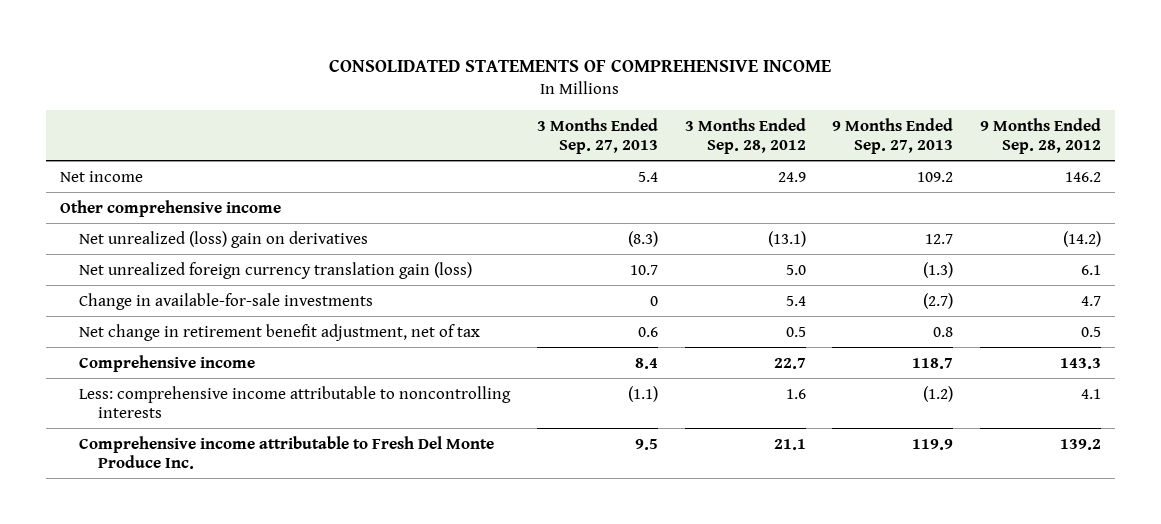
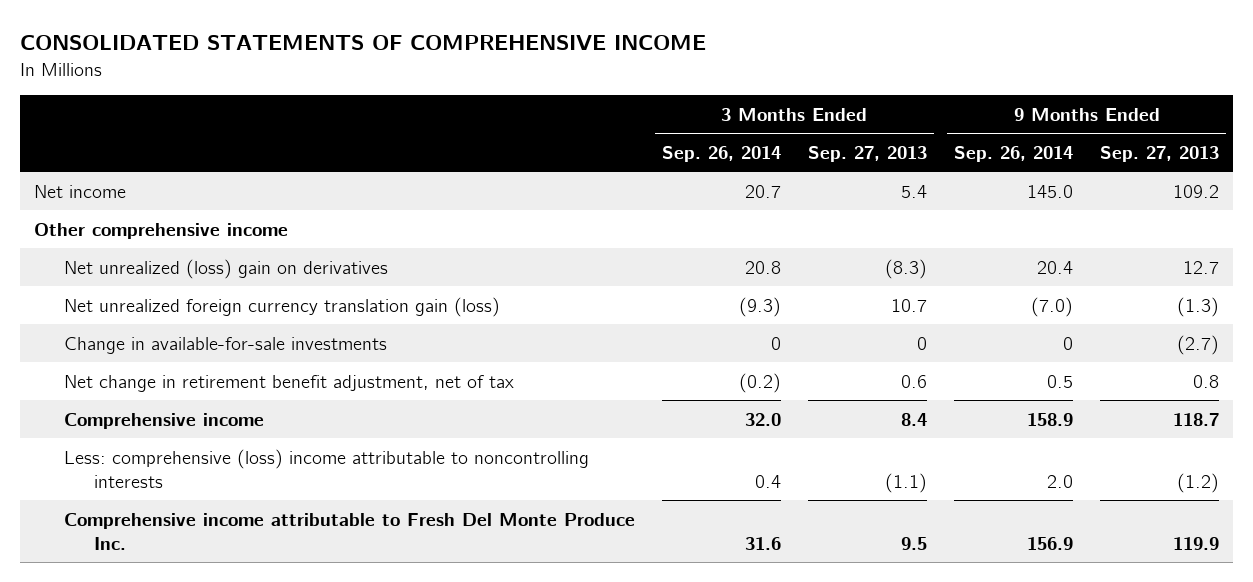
- | 3 Months Ended Sep. 27, 2013 | 3 Months Ended Sep. 28, 2012 | 9 Months Ended Sep. 27, 2013 | 9 Months Ended Sep. 28, 2012
+ | 3 Months Ended Sep. 26, 2014 | 3 Months Ended Sep. 27, 2013 | 9 Months Ended Sep. 26, 2014 | 9 Months Ended Sep. 27, 2013
- Less: comprehensive income attributable to noncontrolling interests | (1.1) | 1.6 | (1.2) | 4.1
+ Less: comprehensive (loss) income attributable to noncontrolling interests | 0.4 | (1.1) | 2.0 | (1.2)

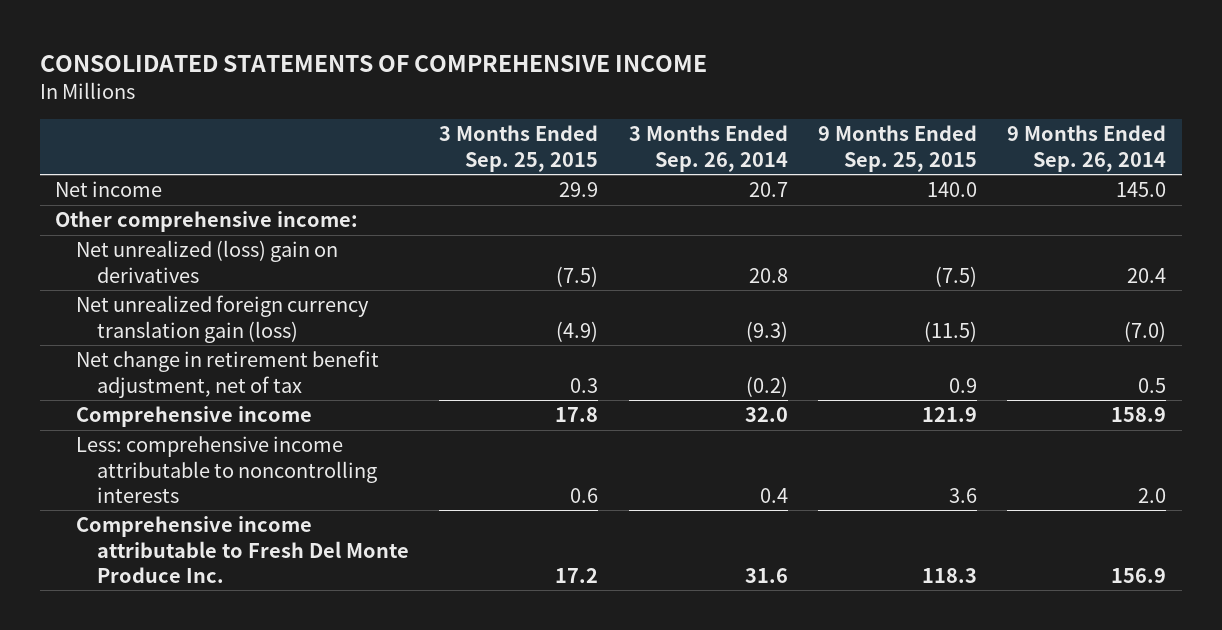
- | 3 Months Ended Sep. 26, 2014 | 3 Months Ended Sep. 27, 2013 | 9 Months Ended Sep. 26, 2014 | 9 Months Ended Sep. 27, 2013
+ | 3 Months Ended Sep. 25, 2015 | 3 Months Ended Sep. 26, 2014 | 9 Months Ended Sep. 25, 2015 | 9 Months Ended Sep. 26, 2014
- Other comprehensive income
+ Other comprehensive income:
- Change in available-for-sale investments | 0 | 0 | 0 | (2.7)
- Less: comprehensive (loss) income attributable to noncontrolling interests | 0.4 | (1.1) | 2.0 | (1.2)
+ Less: comprehensive income attributable to noncontrolling interests | 0.6 | 0.4 | 3.6 | 2.0

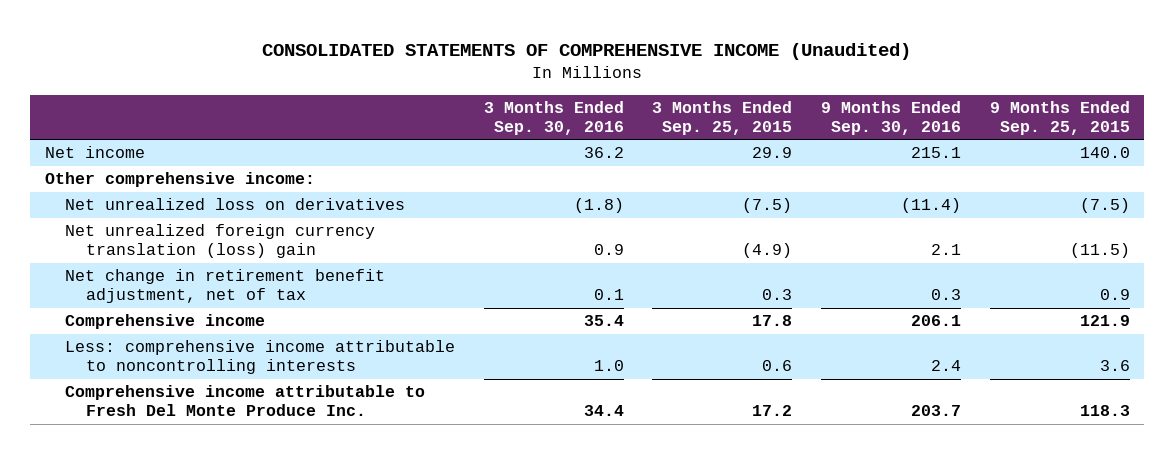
- CONSOLIDATED STATEMENTS OF COMPREHENSIVE INCOME
+ CONSOLIDATED STATEMENTS OF COMPREHENSIVE INCOME (Unaudited)
- | 3 Months Ended Sep. 25, 2015 | 3 Months Ended Sep. 26, 2014 | 9 Months Ended Sep. 25, 2015 | 9 Months Ended Sep. 26, 2014
+ | 3 Months Ended Sep. 30, 2016 | 3 Months Ended Sep. 25, 2015 | 9 Months Ended Sep. 30, 2016 | 9 Months Ended Sep. 25, 2015
- Net unrealized (loss) gain on derivatives | (7.5) | 20.8 | (7.5) | 20.4
- Net unrealized foreign currency translation gain (loss) | (4.9) | (9.3) | (11.5) | (7.0)
+ Net unrealized loss on derivatives | (1.8) | (7.5) | (11.4) | (7.5)
+ Net unrealized foreign currency translation (loss) gain | 0.9 | (4.9) | 2.1 | (11.5)

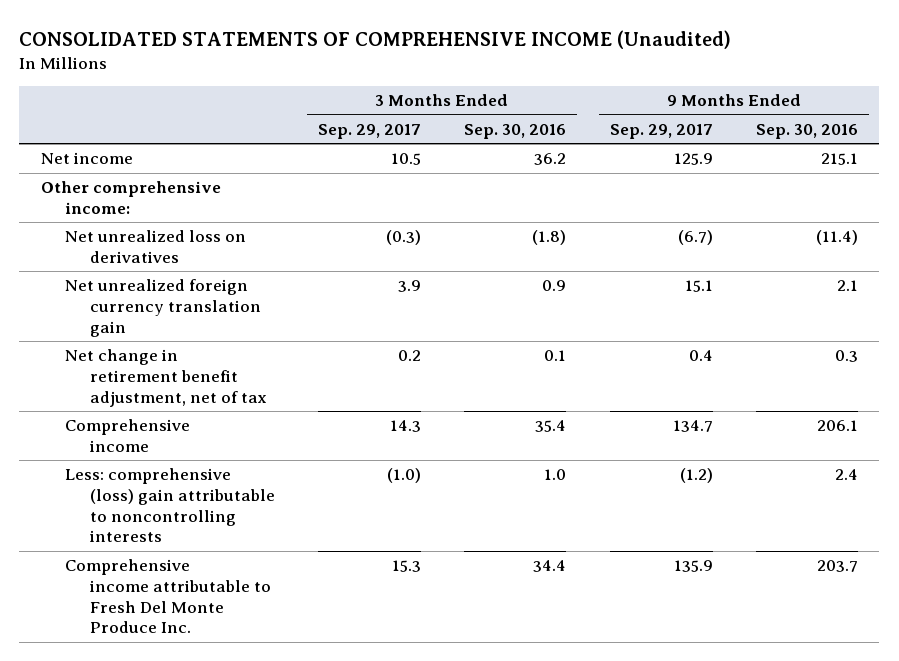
- | 3 Months Ended Sep. 30, 2016 | 3 Months Ended Sep. 25, 2015 | 9 Months Ended Sep. 30, 2016 | 9 Months Ended Sep. 25, 2015
+ | 3 Months Ended Sep. 29, 2017 | 3 Months Ended Sep. 30, 2016 | 9 Months Ended Sep. 29, 2017 | 9 Months Ended Sep. 30, 2016
- Net unrealized foreign currency translation (loss) gain | 0.9 | (4.9) | 2.1 | (11.5)
+ Net unrealized foreign currency translation gain | 3.9 | 0.9 | 15.1 | 2.1
- Less: comprehensive income attributable to noncontrolling interests | 1.0 | 0.6 | 2.4 | 3.6
+ Less: comprehensive (loss) gain attributable to noncontrolling interests | (1.0) | 1.0 | (1.2) | 2.4

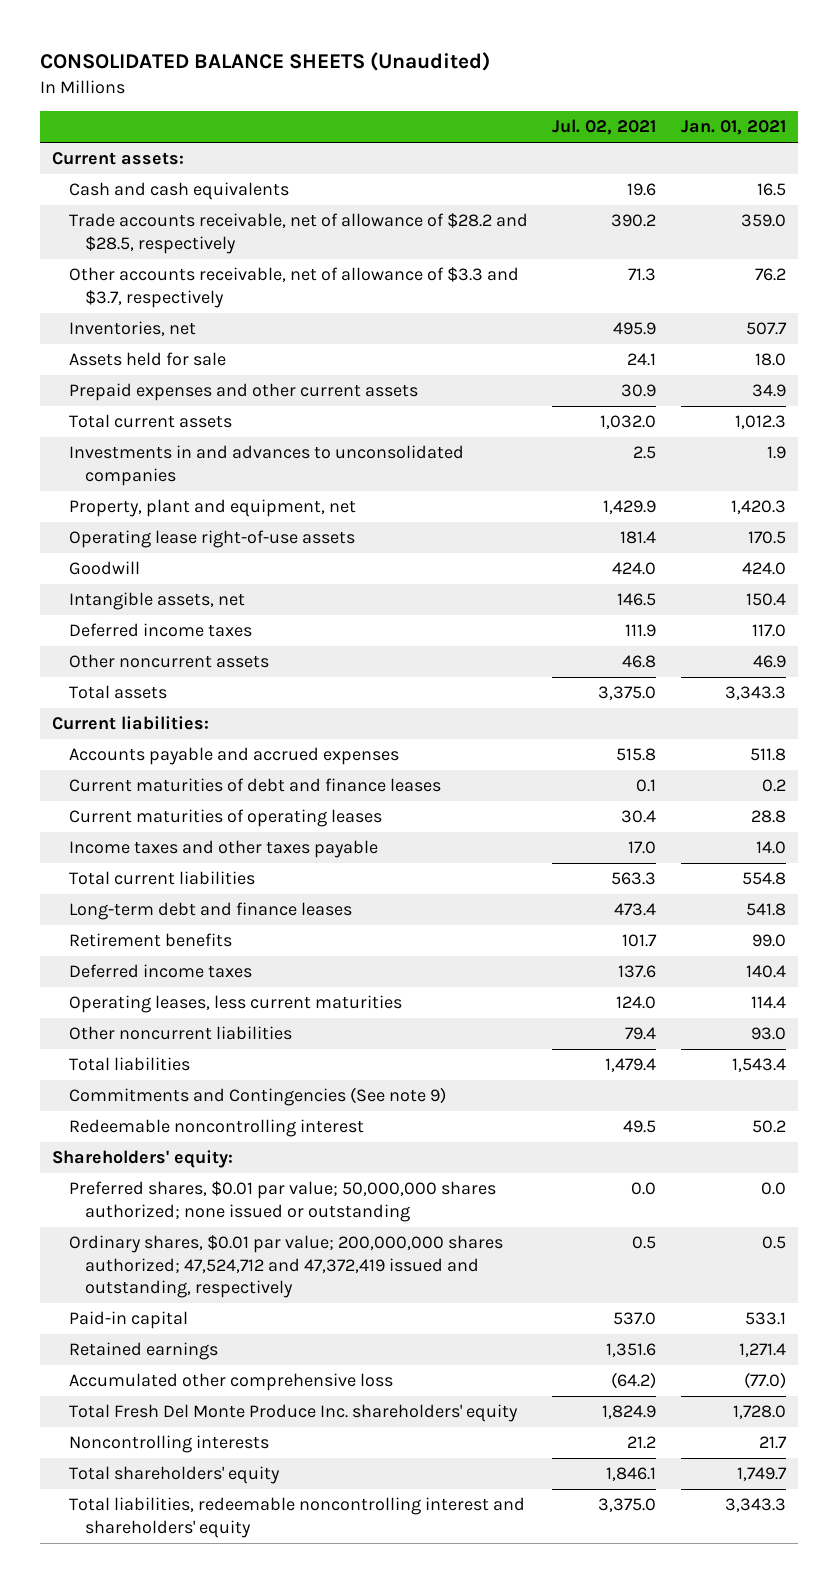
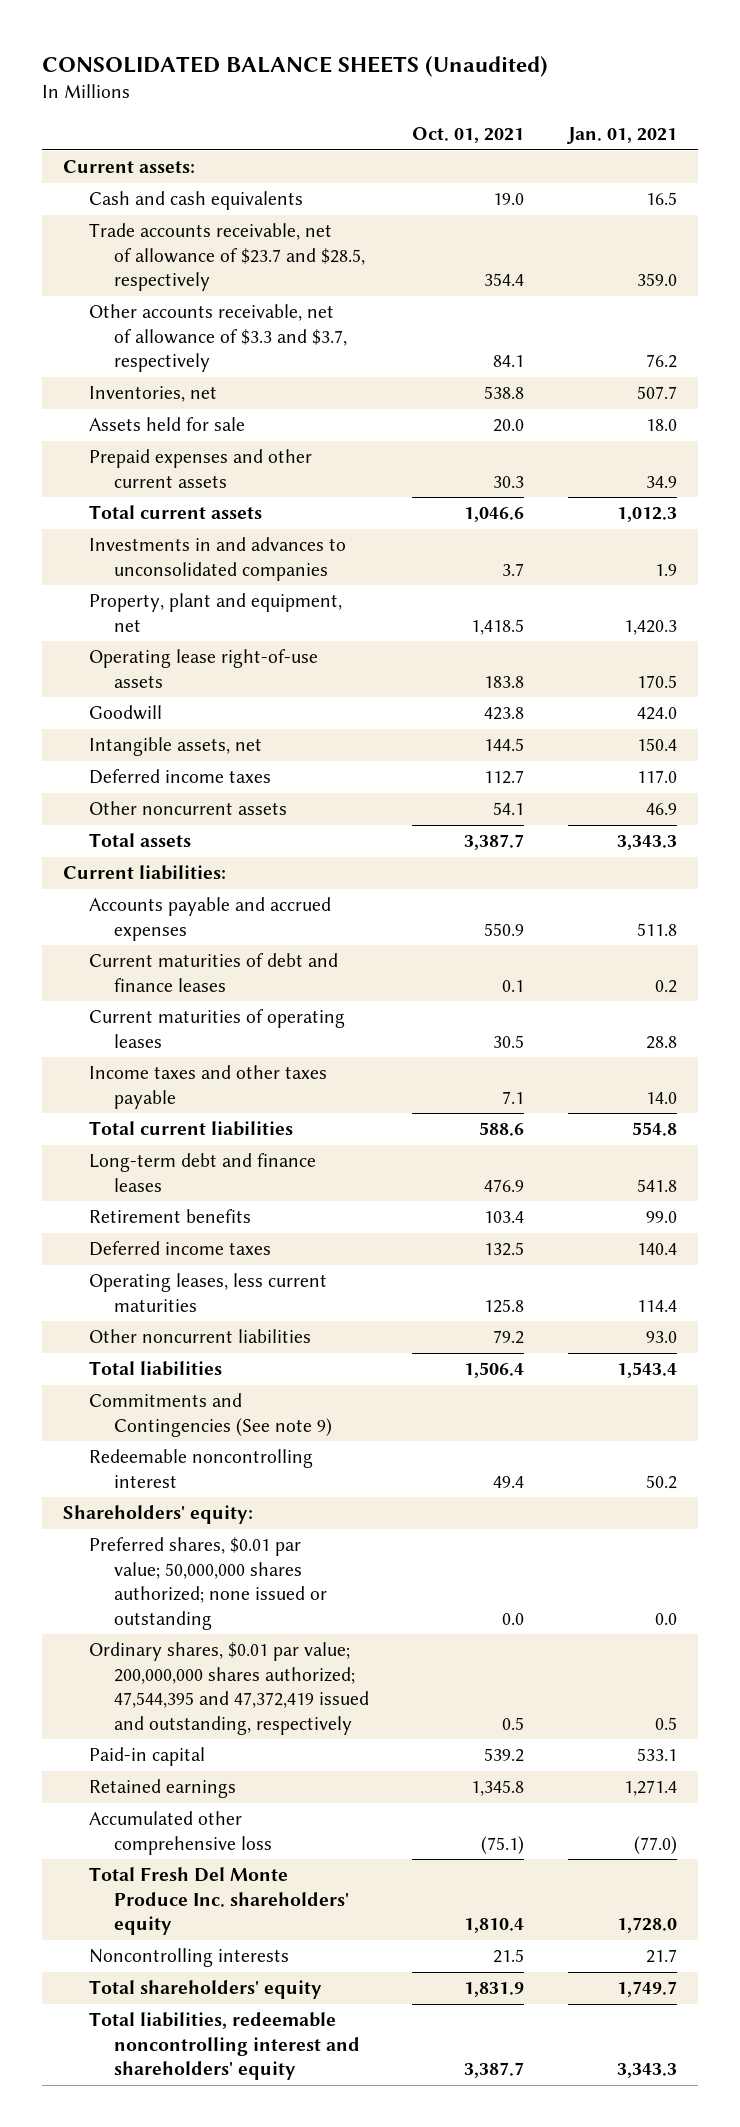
- | Jul. 02, 2021 | Jan. 01, 2021
+ | Oct. 01, 2021 | Jan. 01, 2021
- Trade accounts receivable, net of allowance of $28.2 and $28.5, respectively | 390.2 | 359.0
+ Trade accounts receivable, net of allowance of $23.7 and $28.5, respectively | 354.4 | 359.0
- Ordinary shares, $0.01 par value; 200,000,000 shares authorized; 47,524,712 and 47,372,419 issued and outstanding, respectively | 0.5 | 0.5
+ Ordinary shares, $0.01 par value; 200,000,000 shares authorized; 47,544,395 and 47,372,419 issued and outstanding, respectively | 0.5 | 0.5

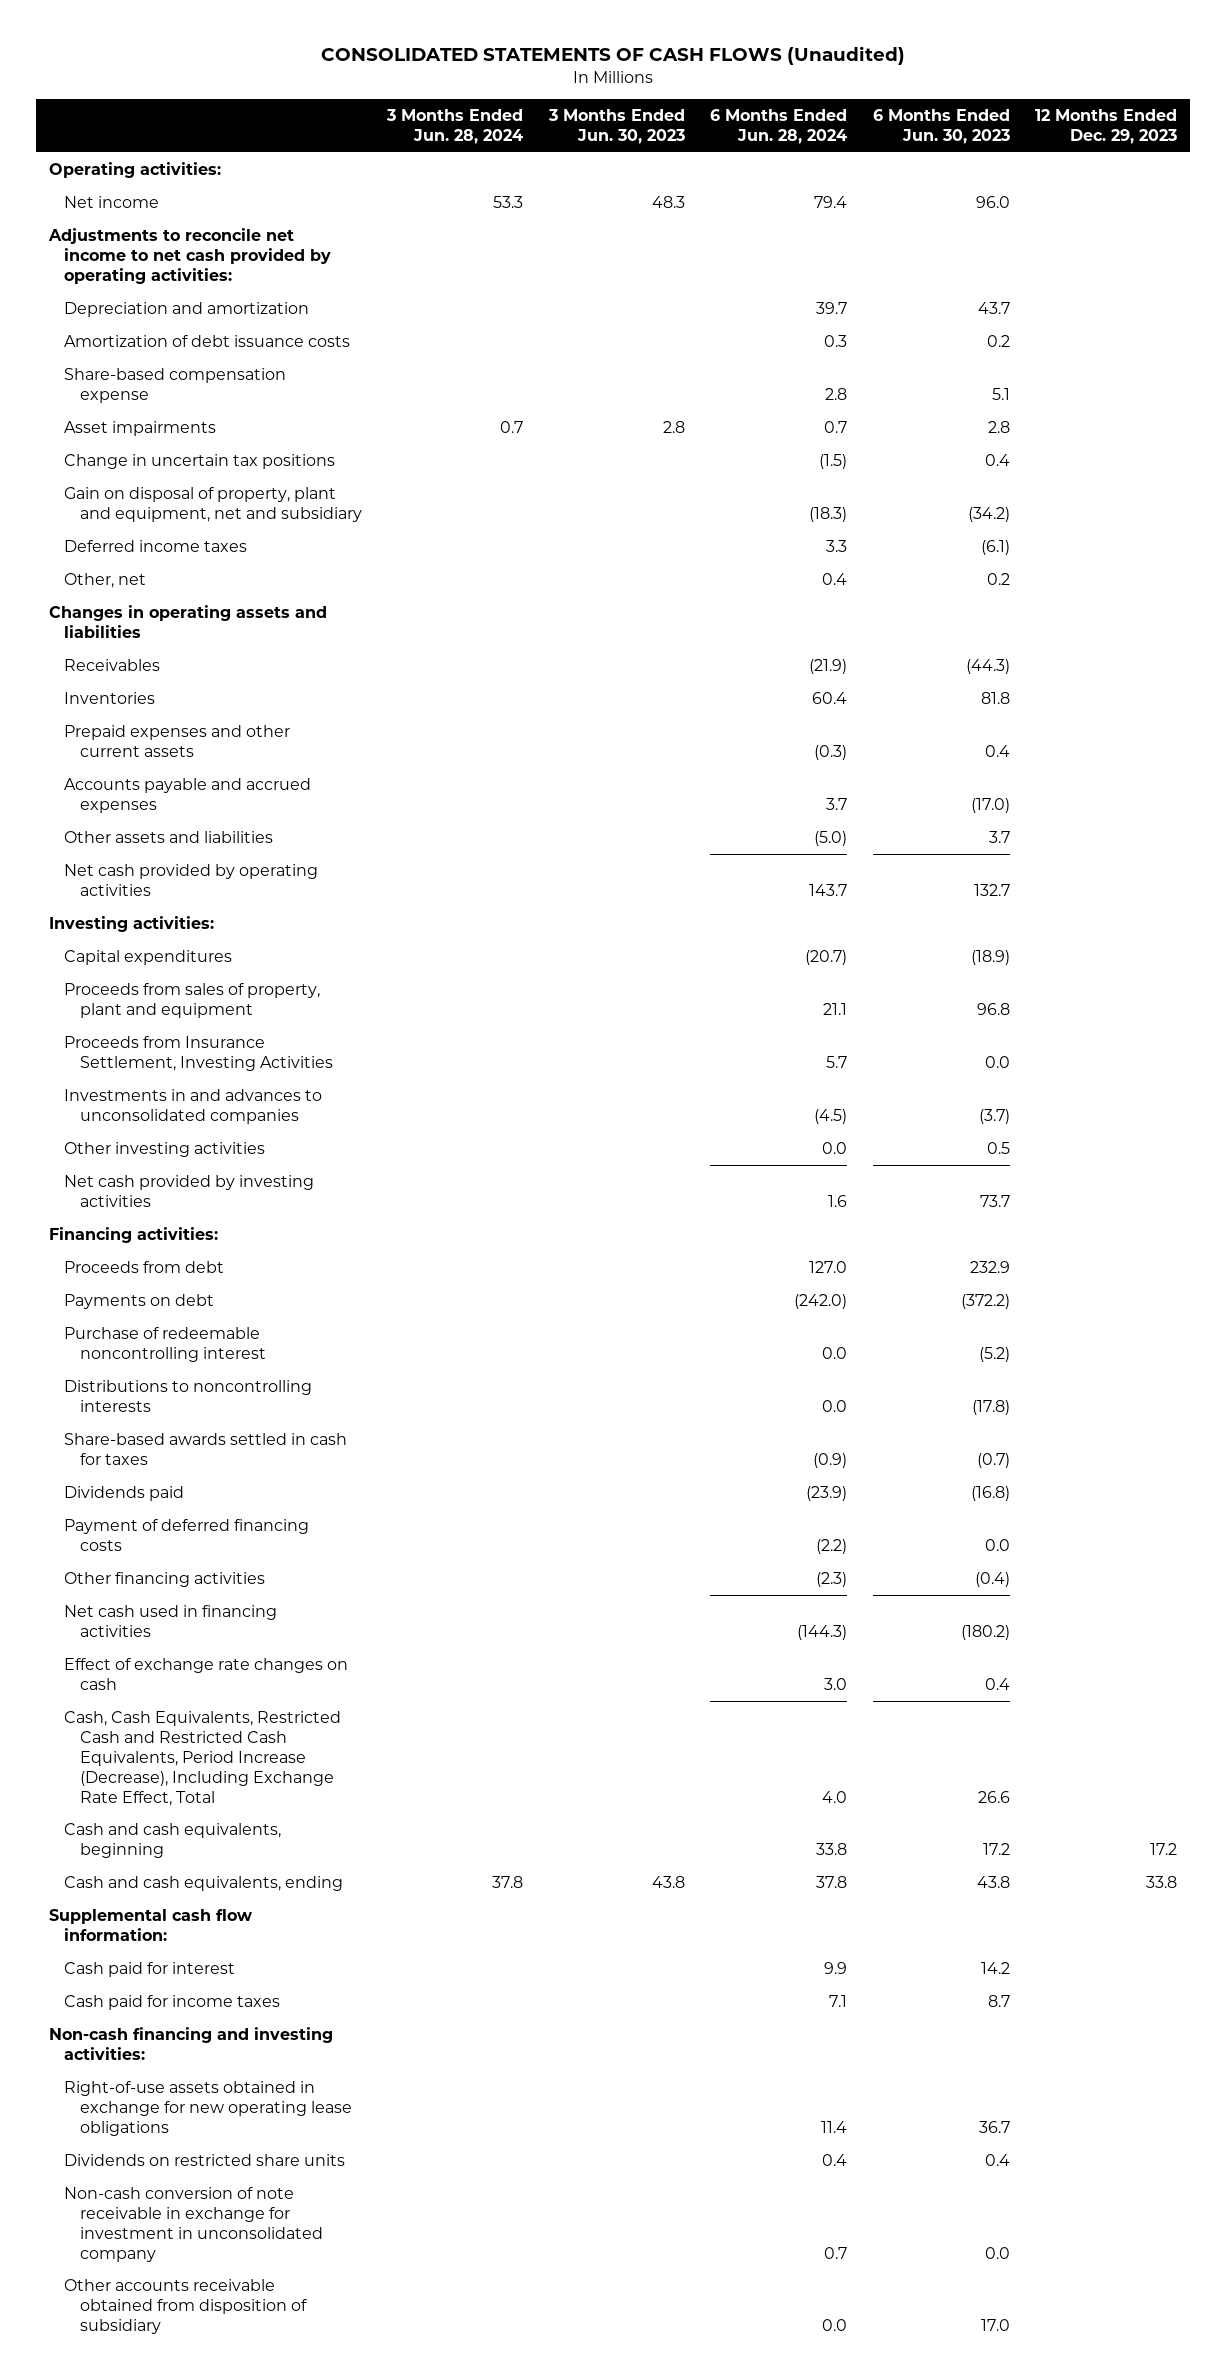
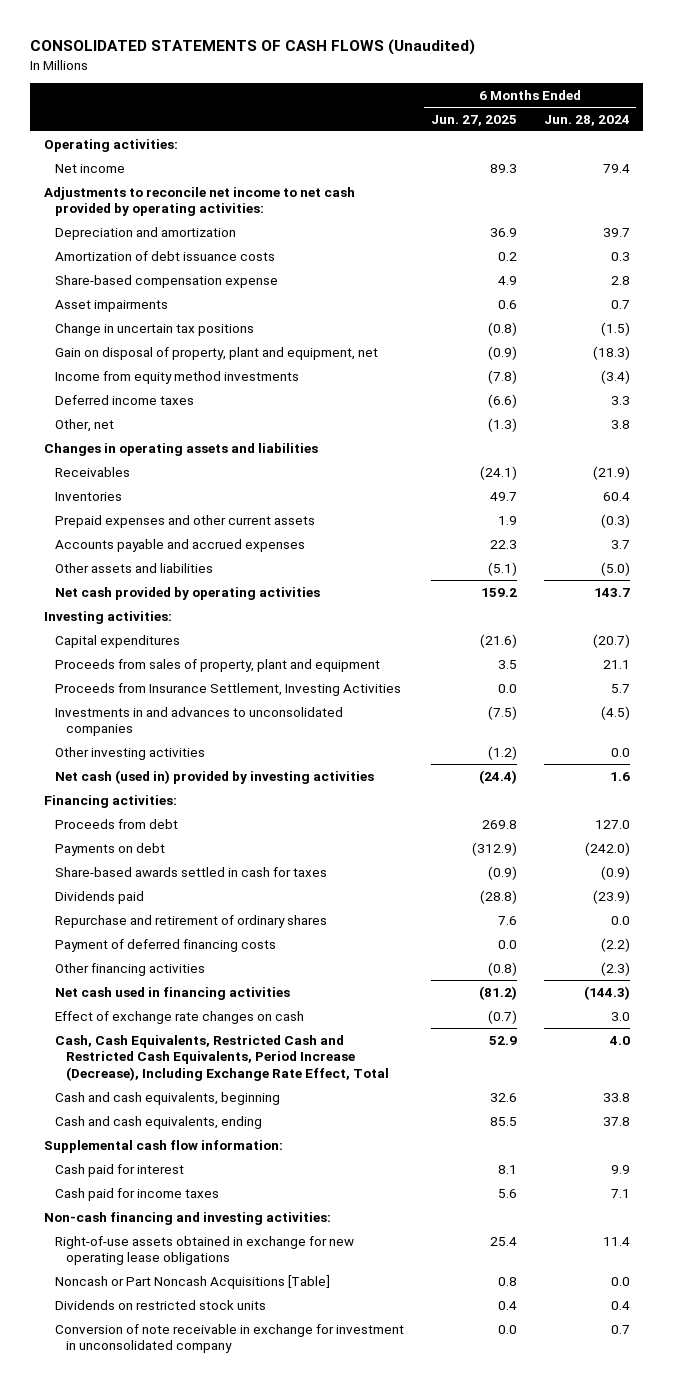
- | 3 Months Ended Jun. 28, 2024 | 3 Months Ended Jun. 30, 2023 | 6 Months Ended Jun. 28, 2024 | 6 Months Ended Jun. 30, 2023 | 12 Months Ended Dec. 29, 2023
+ | 6 Months Ended Jun. 27, 2025 | 6 Months Ended Jun. 28, 2024
- Gain on disposal of property, plant and equipment, net and subsidiary | | | (18.3) | (34.2) |
+ Gain on disposal of property, plant and equipment, net | (0.9) | (18.3)
+ Income from equity method investments | (7.8) | (3.4)
- Other, net | | | 0.4 | 0.2 |
+ Other, net | (1.3) | 3.8
- Net cash provided by investing activities | | | 1.6 | 73.7 |
+ Net cash (used in) provided by investing activities | (24.4) | 1.6
- Purchase of redeemable noncontrolling interest | | | 0.0 | (5.2) |
- Distributions to noncontrolling interests | | | 0.0 | (17.8) |
+ Repurchase and retirement of ordinary shares | 7.6 | 0.0
- Dividends on restricted share units | | | 0.4 | 0.4 |
- Non-cash conversion of note receivable in exchange for investment in unconsolidated company | | | 0.7 | 0.0 |
- Other accounts receivable obtained from disposition of subsidiary | | | 0.0 | 17.0 |
+ Noncash or Part Noncash Acquisitions [Table] | 0.8 | 0.0
+ Dividends on restricted stock units | 0.4 | 0.4
+ Conversion of note receivable in exchange for investment in unconsolidated company | 0.0 | 0.7

